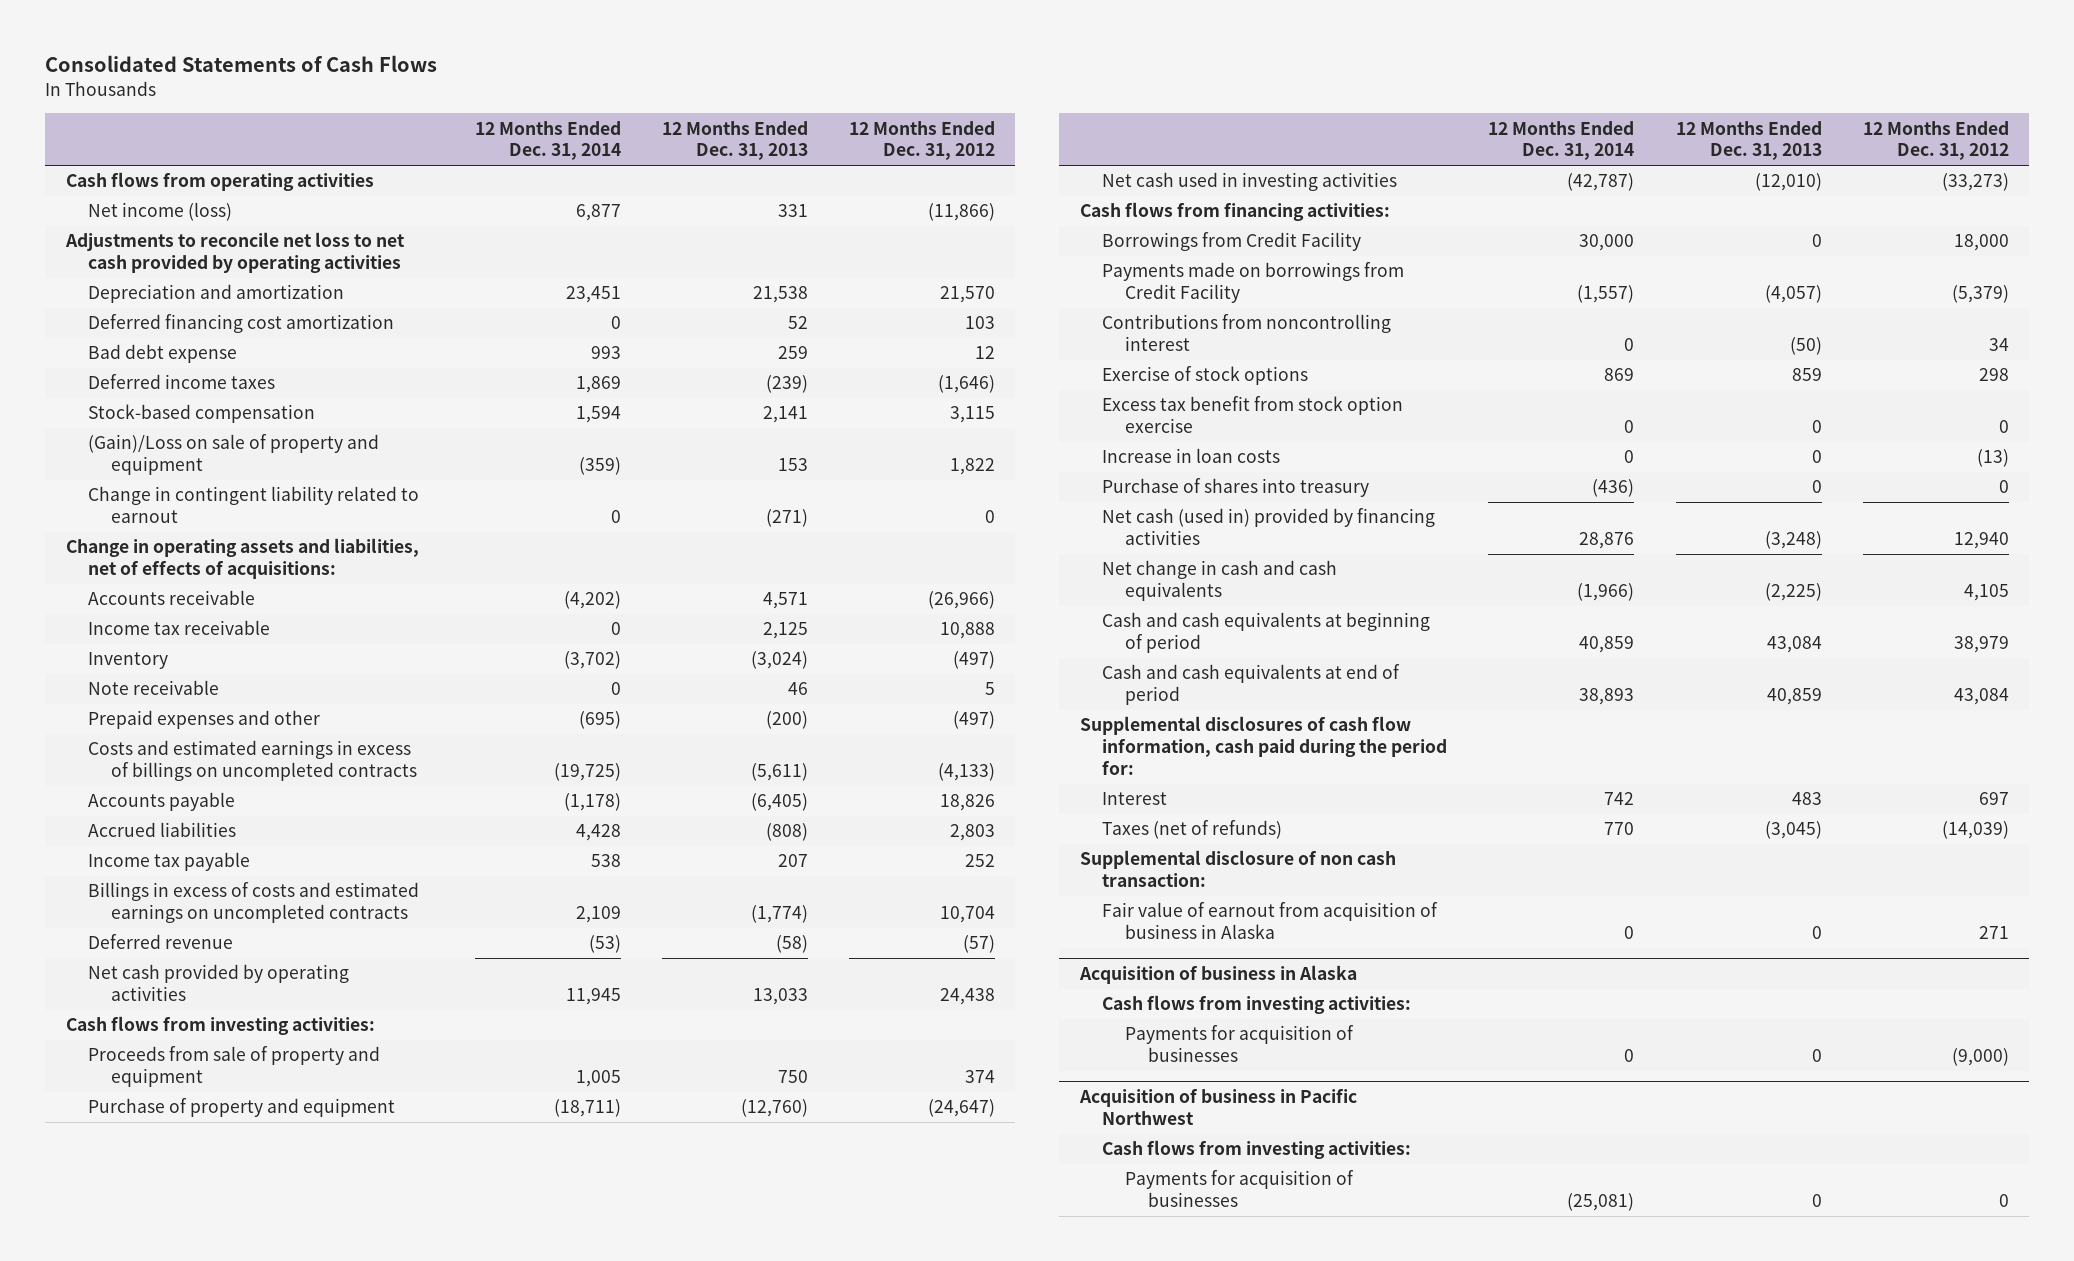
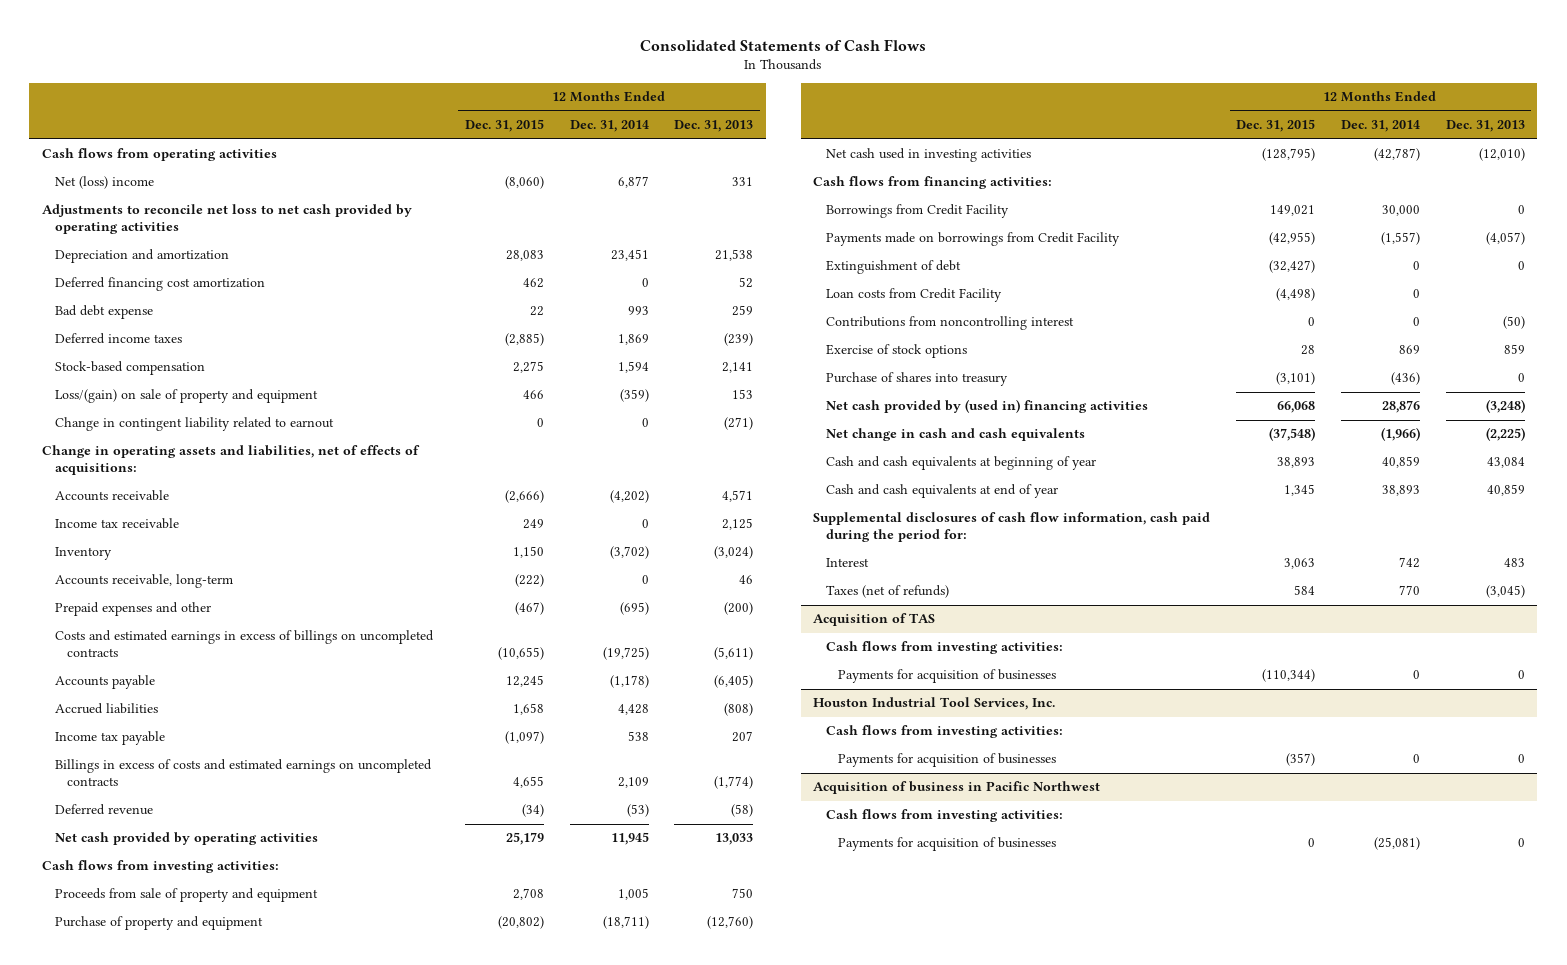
- | 12 Months Ended Dec. 31, 2014 | 12 Months Ended Dec. 31, 2013 | 12 Months Ended Dec. 31, 2012
+ | 12 Months Ended Dec. 31, 2015 | 12 Months Ended Dec. 31, 2014 | 12 Months Ended Dec. 31, 2013
- Net income (loss) | 6,877 | 331 | (11,866)
+ Net (loss) income | (8,060) | 6,877 | 331
- (Gain)/Loss on sale of property and equipment | (359) | 153 | 1,822
+ Loss/(gain) on sale of property and equipment | 466 | (359) | 153
- Note receivable | 0 | 46 | 5
+ Accounts receivable, long-term | (222) | 0 | 46
+ Extinguishment of debt | (32,427) | 0 | 0
+ Loan costs from Credit Facility | (4,498) | 0 |
- Excess tax benefit from stock option exercise | 0 | 0 | 0
- Increase in loan costs | 0 | 0 | (13)
- Net cash (used in) provided by financing activities | 28,876 | (3,248) | 12,940
+ Net cash provided by (used in) financing activities | 66,068 | 28,876 | (3,248)
- Cash and cash equivalents at beginning of period | 40,859 | 43,084 | 38,979
- Cash and cash equivalents at end of period | 38,893 | 40,859 | 43,084
+ Cash and cash equivalents at beginning of year | 38,893 | 40,859 | 43,084
+ Cash and cash equivalents at end of year | 1,345 | 38,893 | 40,859
- Supplemental disclosure of non cash transaction:
- Fair value of earnout from acquisition of business in Alaska | 0 | 0 | 271
- Acquisition of business in Alaska
+ Acquisition of TAS
+ Houston Industrial Tool Services, Inc.
+ Cash flows from investing activities:
+ Payments for acquisition of businesses | (357) | 0 | 0

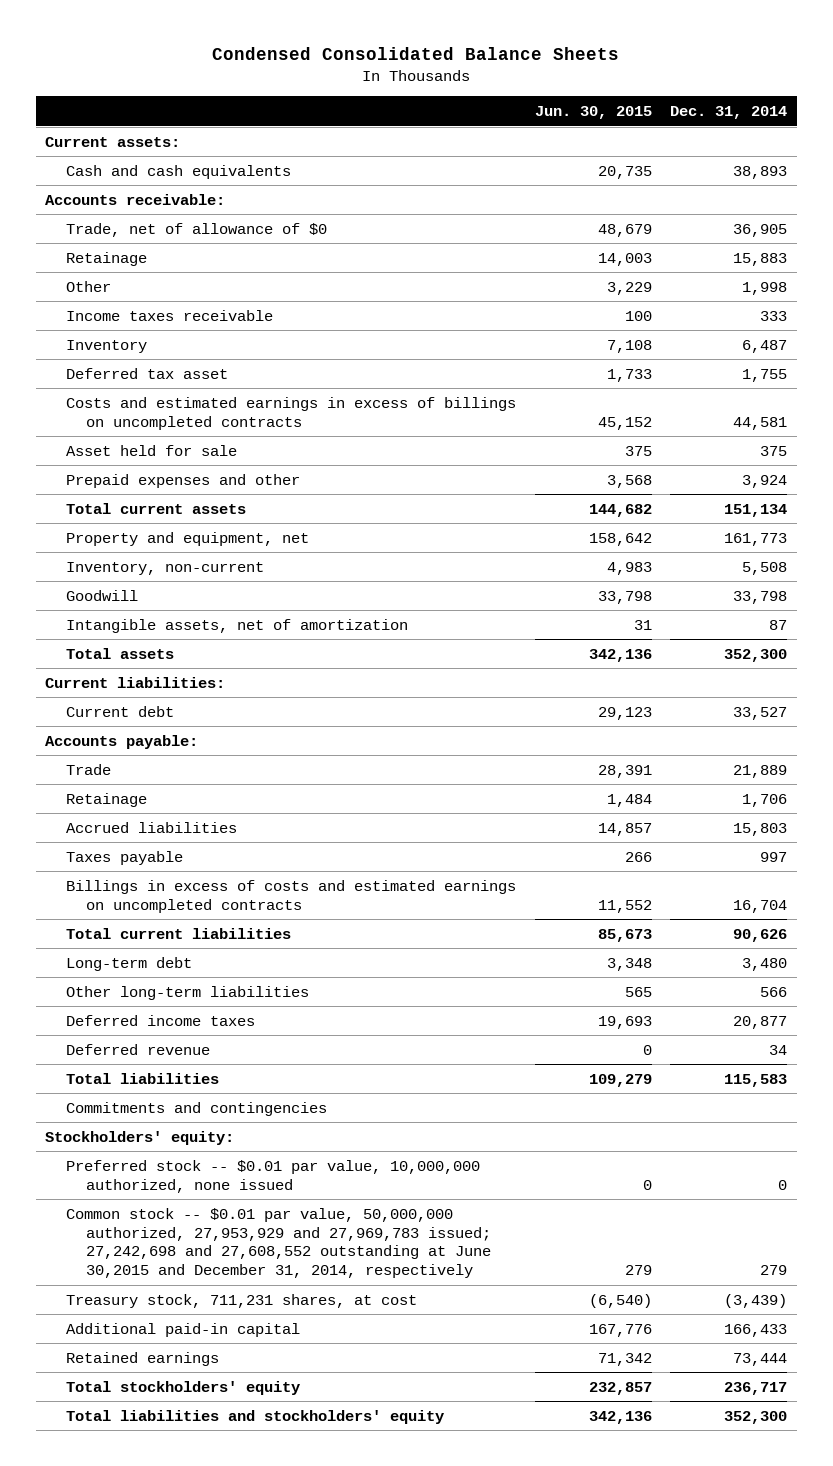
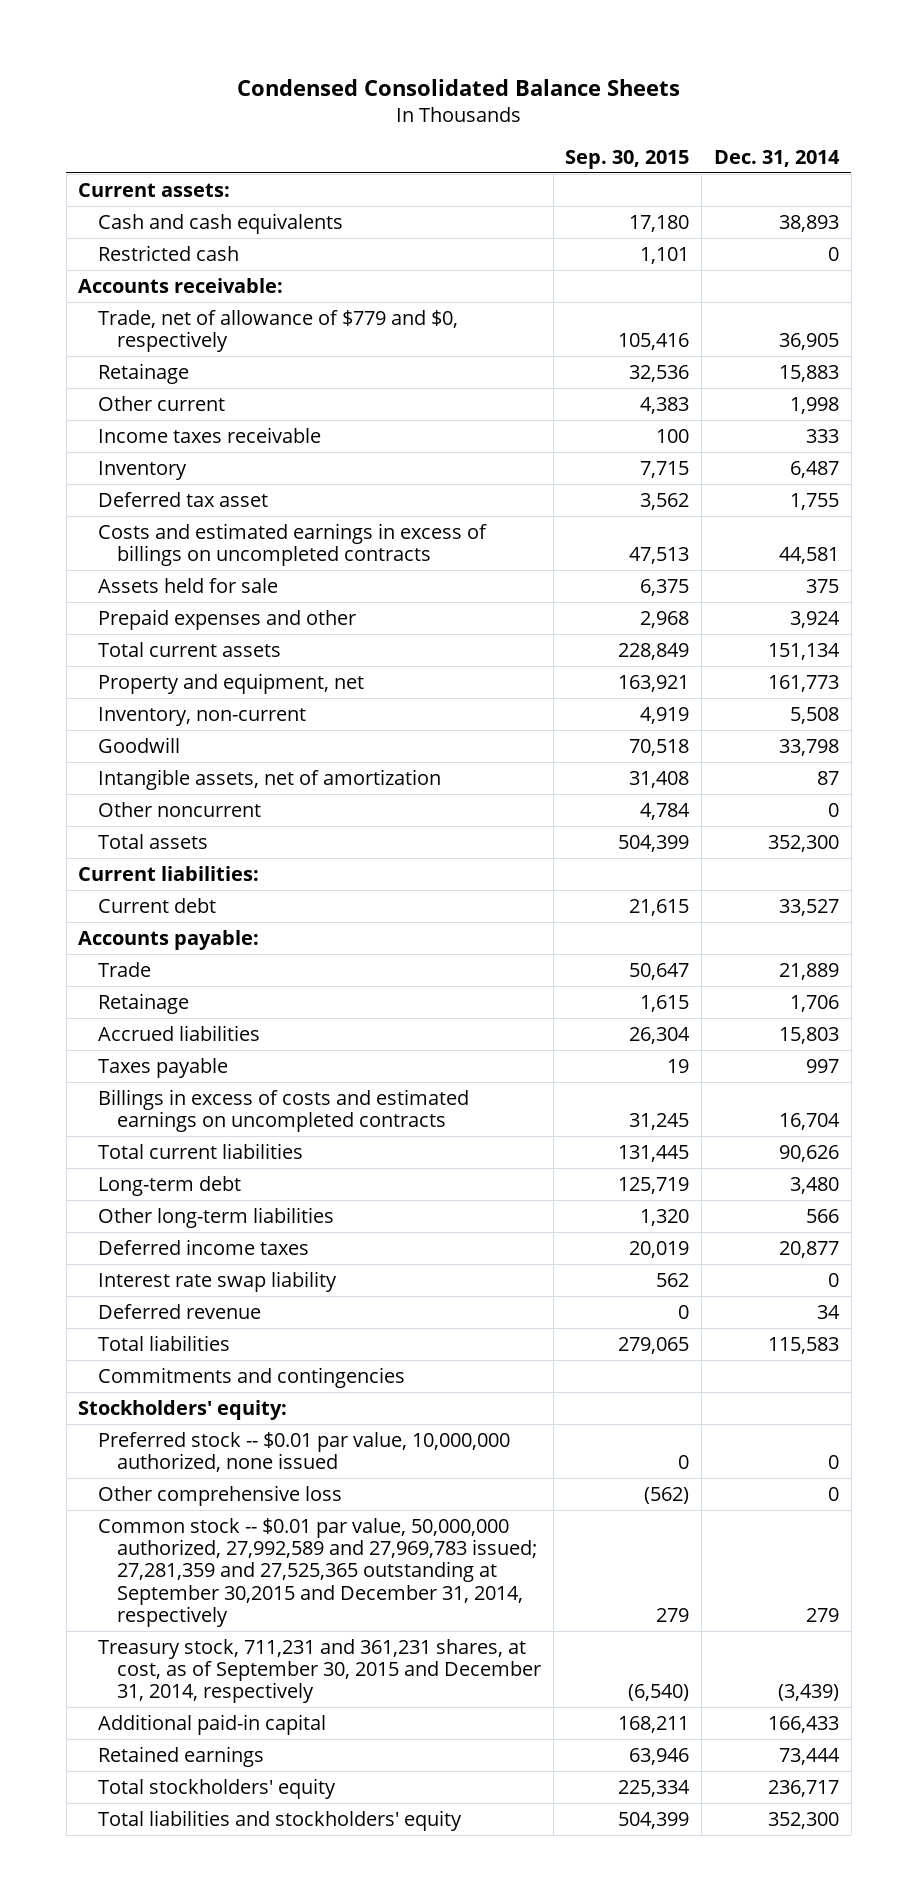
- | Jun. 30, 2015 | Dec. 31, 2014
+ | Sep. 30, 2015 | Dec. 31, 2014
+ Restricted cash | 1,101 | 0
- Trade, net of allowance of $0 | 48,679 | 36,905
+ Trade, net of allowance of $779 and $0, respectively | 105,416 | 36,905
- Other | 3,229 | 1,998
+ Other current | 4,383 | 1,998
- Asset held for sale | 375 | 375
+ Assets held for sale | 6,375 | 375
+ Other noncurrent | 4,784 | 0
+ Interest rate swap liability | 562 | 0
- Common stock -- $0.01 par value, 50,000,000 authorized, 27,953,929 and 27,969,783 issued; 27,242,698 and 27,608,552 outstanding at June 30,2015 and December 31, 2014, respectively | 279 | 279
- Treasury stock, 711,231 shares, at cost | (6,540) | (3,439)
+ Other comprehensive loss | (562) | 0
+ Common stock -- $0.01 par value, 50,000,000 authorized, 27,992,589 and 27,969,783 issued; 27,281,359 and 27,525,365 outstanding at September 30,2015 and December 31, 2014, respectively | 279 | 279
+ Treasury stock, 711,231 and 361,231 shares, at cost, as of September 30, 2015 and December 31, 2014, respectively | (6,540) | (3,439)

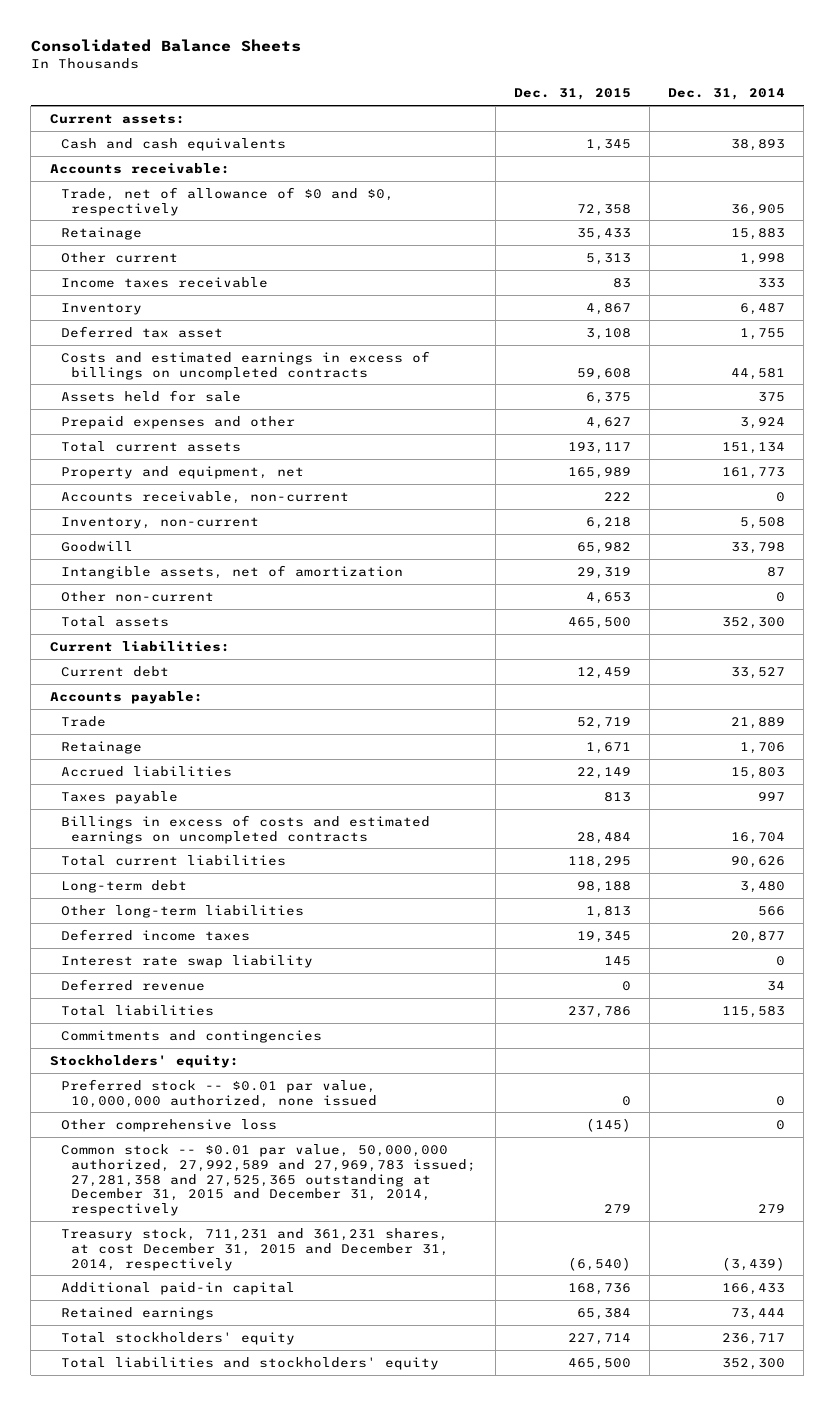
- Condensed Consolidated Balance Sheets
+ Consolidated Balance Sheets
- | Sep. 30, 2015 | Dec. 31, 2014
+ | Dec. 31, 2015 | Dec. 31, 2014
- Restricted cash | 1,101 | 0
- Trade, net of allowance of $779 and $0, respectively | 105,416 | 36,905
+ Trade, net of allowance of $0 and $0, respectively | 72,358 | 36,905
+ Accounts receivable, non-current | 222 | 0
- Other noncurrent | 4,784 | 0
+ Other non-current | 4,653 | 0
- Common stock -- $0.01 par value, 50,000,000 authorized, 27,992,589 and 27,969,783 issued; 27,281,359 and 27,525,365 outstanding at September 30,2015 and December 31, 2014, respectively | 279 | 279
- Treasury stock, 711,231 and 361,231 shares, at cost, as of September 30, 2015 and December 31, 2014, respectively | (6,540) | (3,439)
+ Common stock -- $0.01 par value, 50,000,000 authorized, 27,992,589 and 27,969,783 issued; 27,281,358 and 27,525,365 outstanding at December 31, 2015 and December 31, 2014, respectively | 279 | 279
+ Treasury stock, 711,231 and 361,231 shares, at cost December 31, 2015 and December 31, 2014, respectively | (6,540) | (3,439)

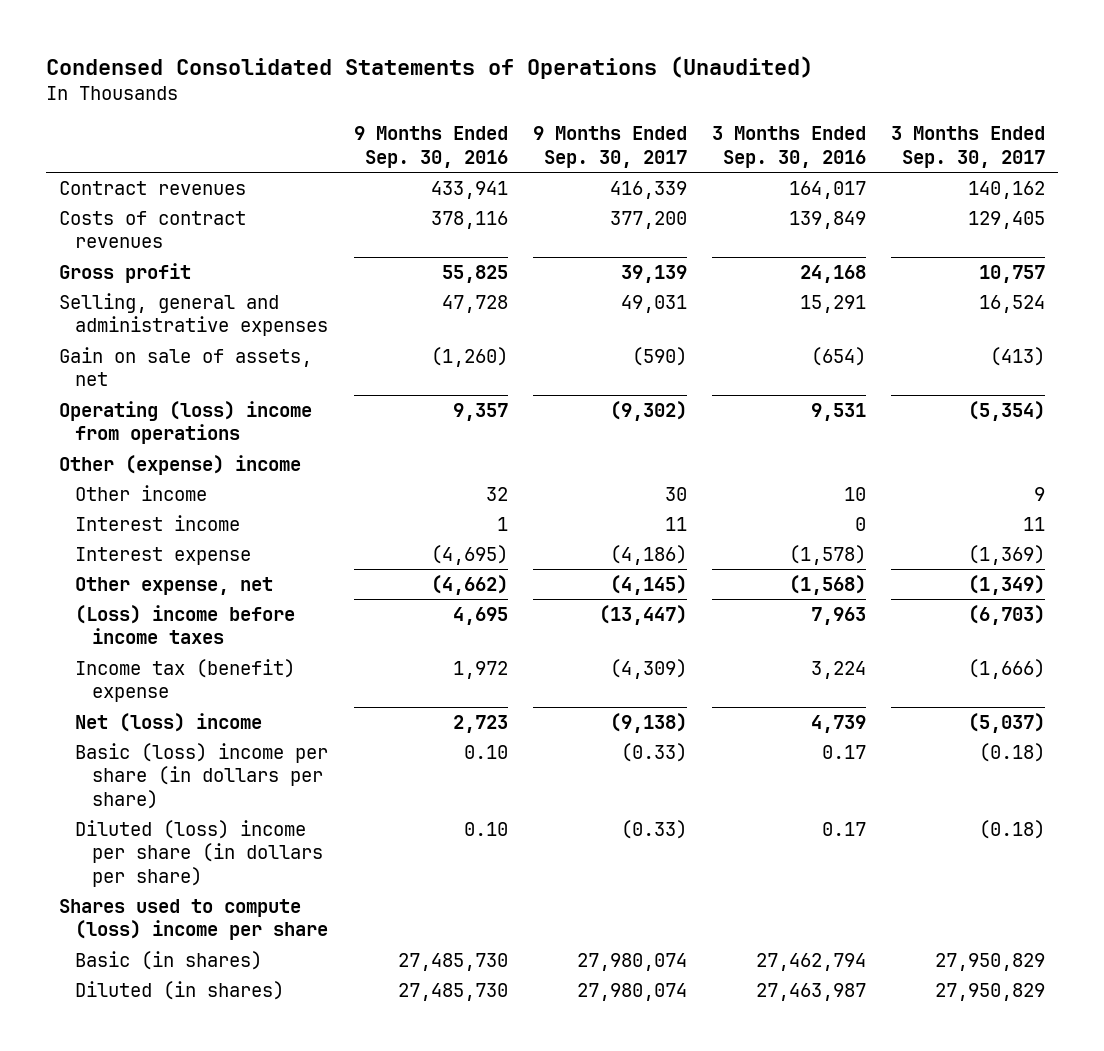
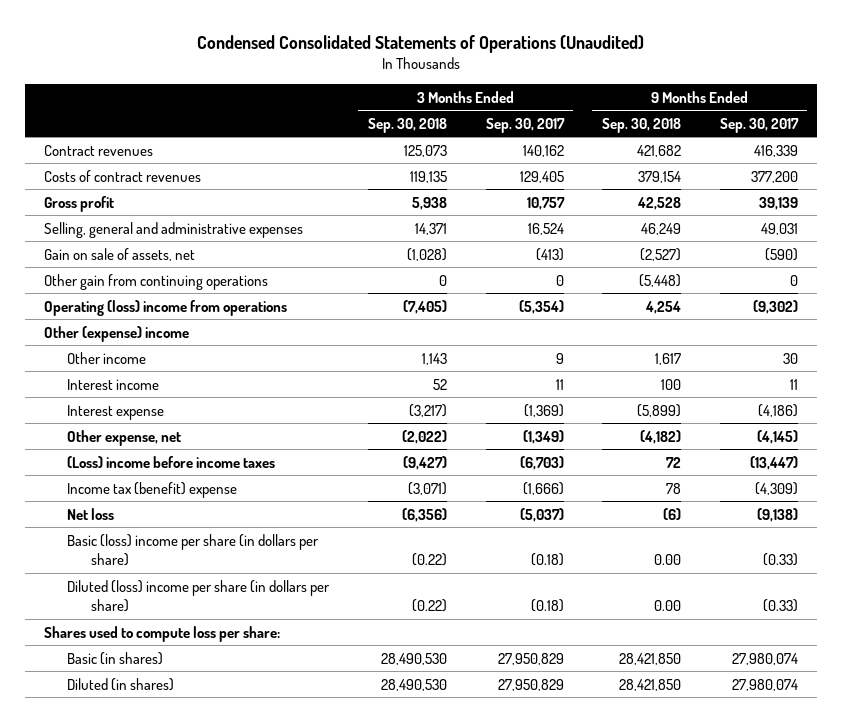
- | 9 Months Ended Sep. 30, 2016 | 9 Months Ended Sep. 30, 2017 | 3 Months Ended Sep. 30, 2016 | 3 Months Ended Sep. 30, 2017
+ | 3 Months Ended Sep. 30, 2018 | 3 Months Ended Sep. 30, 2017 | 9 Months Ended Sep. 30, 2018 | 9 Months Ended Sep. 30, 2017
+ Other gain from continuing operations | 0 | 0 | (5,448) | 0
- Net (loss) income | 2,723 | (9,138) | 4,739 | (5,037)
+ Net loss | (6,356) | (5,037) | (6) | (9,138)
- Shares used to compute (loss) income per share
+ Shares used to compute loss per share:

